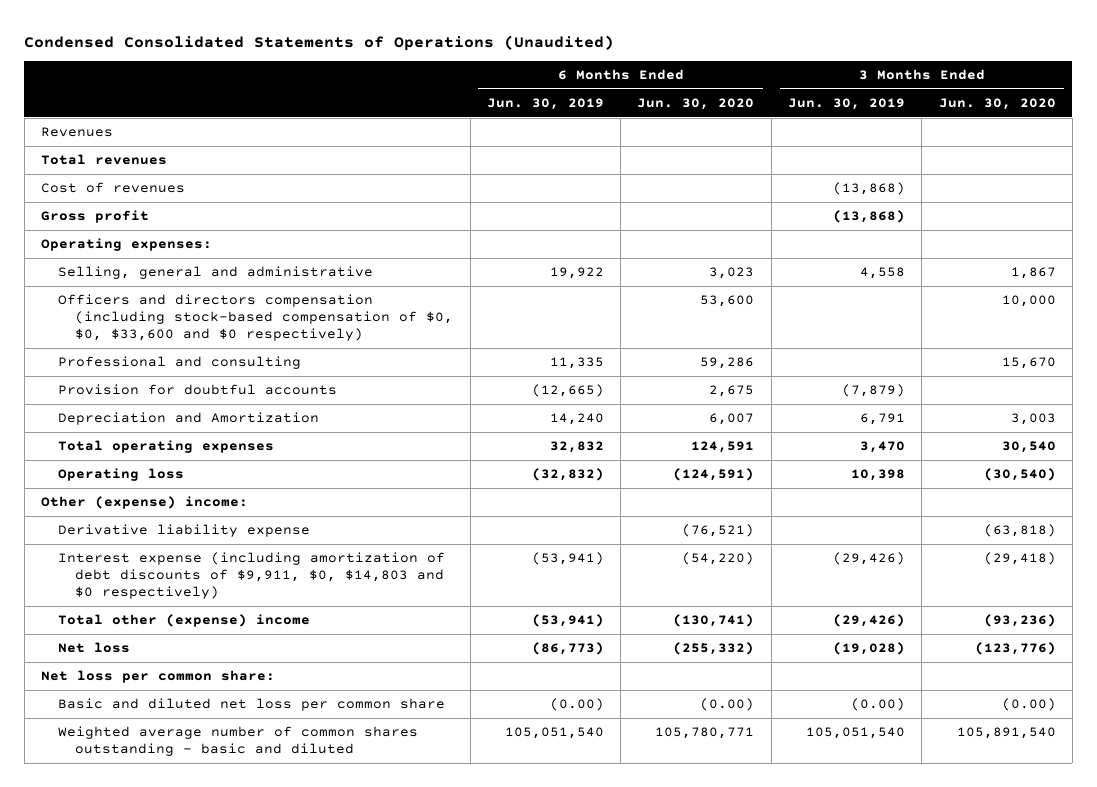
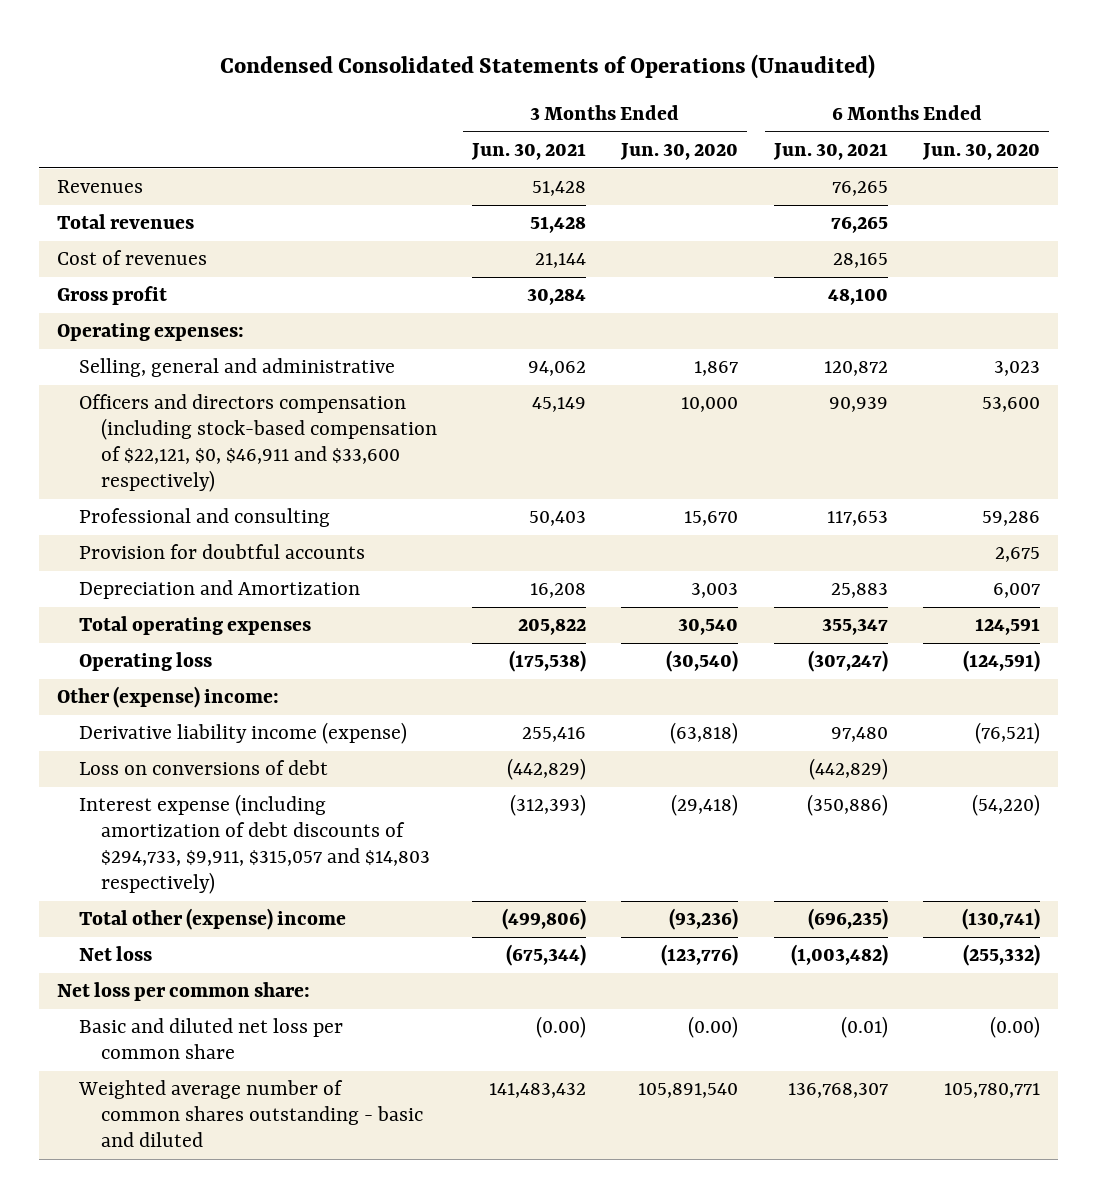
- | 6 Months Ended Jun. 30, 2019 | 6 Months Ended Jun. 30, 2020 | 3 Months Ended Jun. 30, 2019 | 3 Months Ended Jun. 30, 2020
+ | 3 Months Ended Jun. 30, 2021 | 3 Months Ended Jun. 30, 2020 | 6 Months Ended Jun. 30, 2021 | 6 Months Ended Jun. 30, 2020
- Officers and directors compensation (including stock-based compensation of $0, $0, $33,600 and $0 respectively) | | 53,600 | | 10,000
+ Officers and directors compensation (including stock-based compensation of $22,121, $0, $46,911 and $33,600 respectively) | 45,149 | 10,000 | 90,939 | 53,600
- Derivative liability expense | | (76,521) | | (63,818)
- Interest expense (including amortization of debt discounts of $9,911, $0, $14,803 and $0 respectively) | (53,941) | (54,220) | (29,426) | (29,418)
+ Derivative liability income (expense) | 255,416 | (63,818) | 97,480 | (76,521)
+ Loss on conversions of debt | (442,829) | | (442,829) |
+ Interest expense (including amortization of debt discounts of $294,733, $9,911, $315,057 and $14,803 respectively) | (312,393) | (29,418) | (350,886) | (54,220)

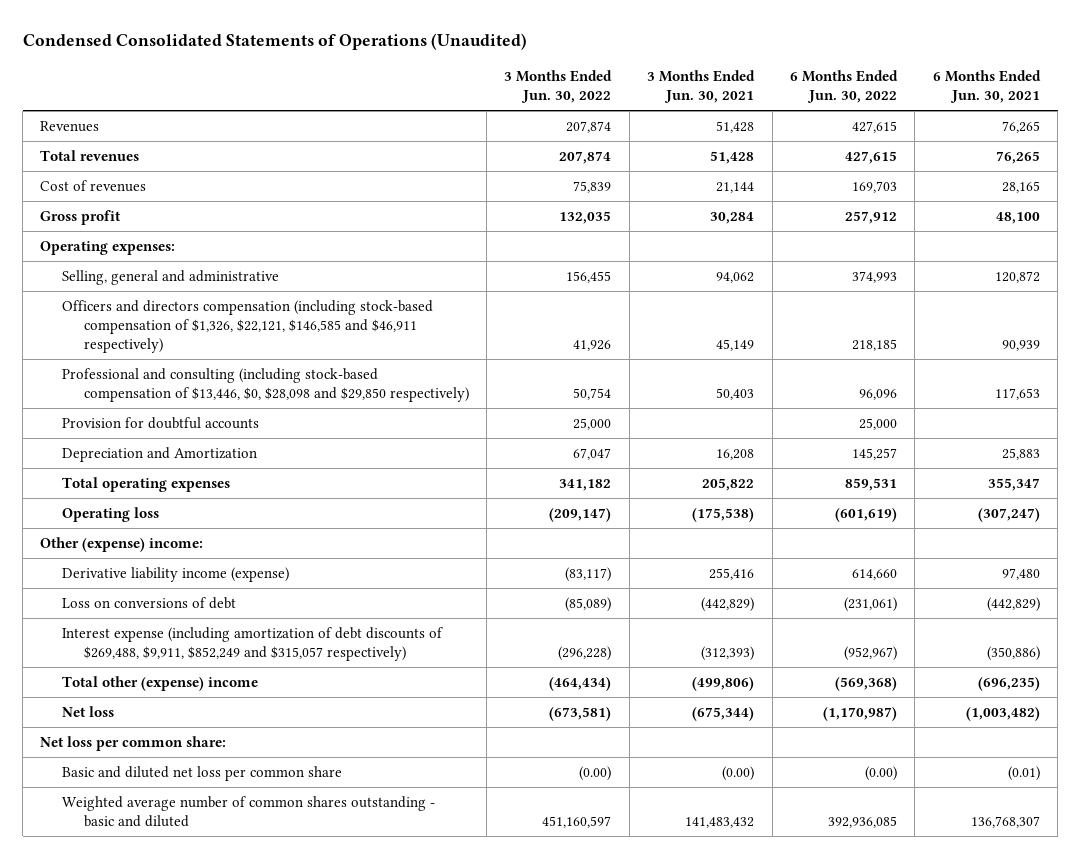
- | 3 Months Ended Jun. 30, 2021 | 3 Months Ended Jun. 30, 2020 | 6 Months Ended Jun. 30, 2021 | 6 Months Ended Jun. 30, 2020
+ | 3 Months Ended Jun. 30, 2022 | 3 Months Ended Jun. 30, 2021 | 6 Months Ended Jun. 30, 2022 | 6 Months Ended Jun. 30, 2021
- Officers and directors compensation (including stock-based compensation of $22,121, $0, $46,911 and $33,600 respectively) | 45,149 | 10,000 | 90,939 | 53,600
- Professional and consulting | 50,403 | 15,670 | 117,653 | 59,286
+ Officers and directors compensation (including stock-based compensation of $1,326, $22,121, $146,585 and $46,911 respectively) | 41,926 | 45,149 | 218,185 | 90,939
+ Professional and consulting (including stock-based compensation of $13,446, $0, $28,098 and $29,850 respectively) | 50,754 | 50,403 | 96,096 | 117,653
- Interest expense (including amortization of debt discounts of $294,733, $9,911, $315,057 and $14,803 respectively) | (312,393) | (29,418) | (350,886) | (54,220)
+ Interest expense (including amortization of debt discounts of $269,488, $9,911, $852,249 and $315,057 respectively) | (296,228) | (312,393) | (952,967) | (350,886)

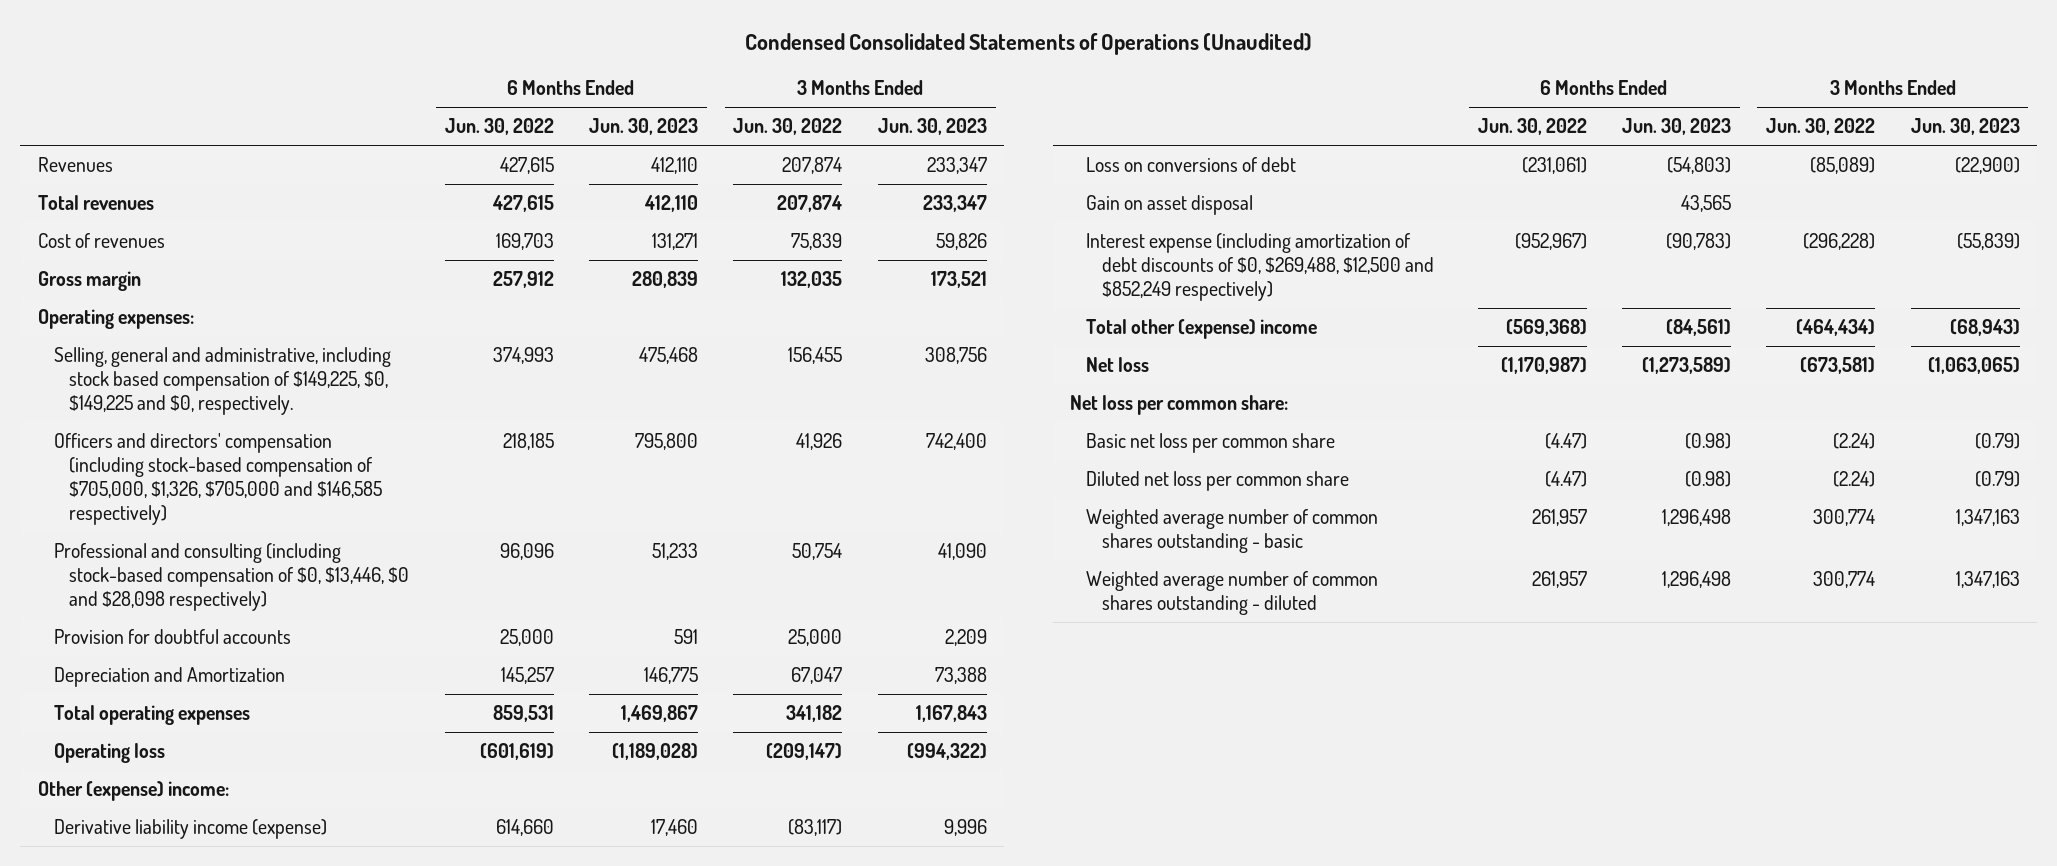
- | 3 Months Ended Jun. 30, 2022 | 3 Months Ended Jun. 30, 2021 | 6 Months Ended Jun. 30, 2022 | 6 Months Ended Jun. 30, 2021
+ | 6 Months Ended Jun. 30, 2022 | 6 Months Ended Jun. 30, 2023 | 3 Months Ended Jun. 30, 2022 | 3 Months Ended Jun. 30, 2023
- Gross profit | 132,035 | 30,284 | 257,912 | 48,100
+ Gross margin | 257,912 | 280,839 | 132,035 | 173,521
- Selling, general and administrative | 156,455 | 94,062 | 374,993 | 120,872
- Officers and directors compensation (including stock-based compensation of $1,326, $22,121, $146,585 and $46,911 respectively) | 41,926 | 45,149 | 218,185 | 90,939
- Professional and consulting (including stock-based compensation of $13,446, $0, $28,098 and $29,850 respectively) | 50,754 | 50,403 | 96,096 | 117,653
+ Selling, general and administrative, including stock based compensation of $149,225, $0, $149,225 and $0, respectively. | 374,993 | 475,468 | 156,455 | 308,756
+ Officers and directors' compensation (including stock-based compensation of $705,000, $1,326, $705,000 and $146,585 respectively) | 218,185 | 795,800 | 41,926 | 742,400
+ Professional and consulting (including stock-based compensation of $0, $13,446, $0 and $28,098 respectively) | 96,096 | 51,233 | 50,754 | 41,090
- Interest expense (including amortization of debt discounts of $269,488, $9,911, $852,249 and $315,057 respectively) | (296,228) | (312,393) | (952,967) | (350,886)
+ Gain on asset disposal | | 43,565 | |
+ Interest expense (including amortization of debt discounts of $0, $269,488, $12,500 and $852,249 respectively) | (952,967) | (90,783) | (296,228) | (55,839)
- Basic and diluted net loss per common share | (0.00) | (0.00) | (0.00) | (0.01)
- Weighted average number of common shares outstanding - basic and diluted | 451,160,597 | 141,483,432 | 392,936,085 | 136,768,307
+ Basic net loss per common share | (4.47) | (0.98) | (2.24) | (0.79)
+ Diluted net loss per common share | (4.47) | (0.98) | (2.24) | (0.79)
+ Weighted average number of common shares outstanding - basic | 261,957 | 1,296,498 | 300,774 | 1,347,163
+ Weighted average number of common shares outstanding - diluted | 261,957 | 1,296,498 | 300,774 | 1,347,163

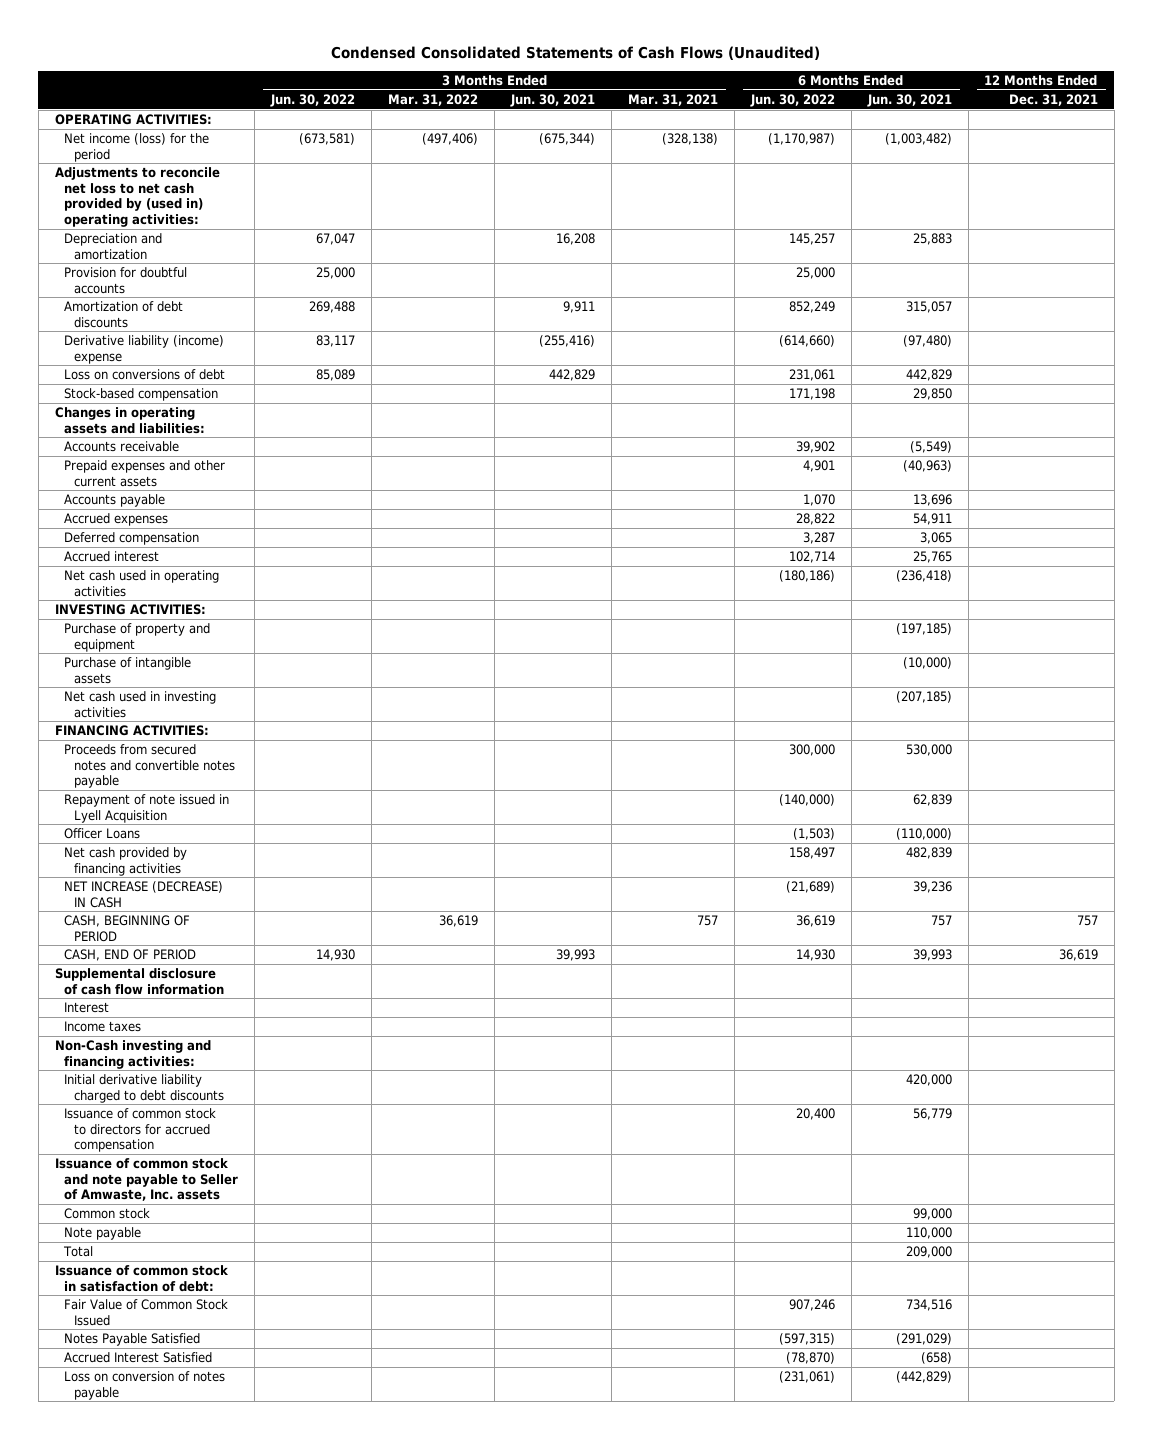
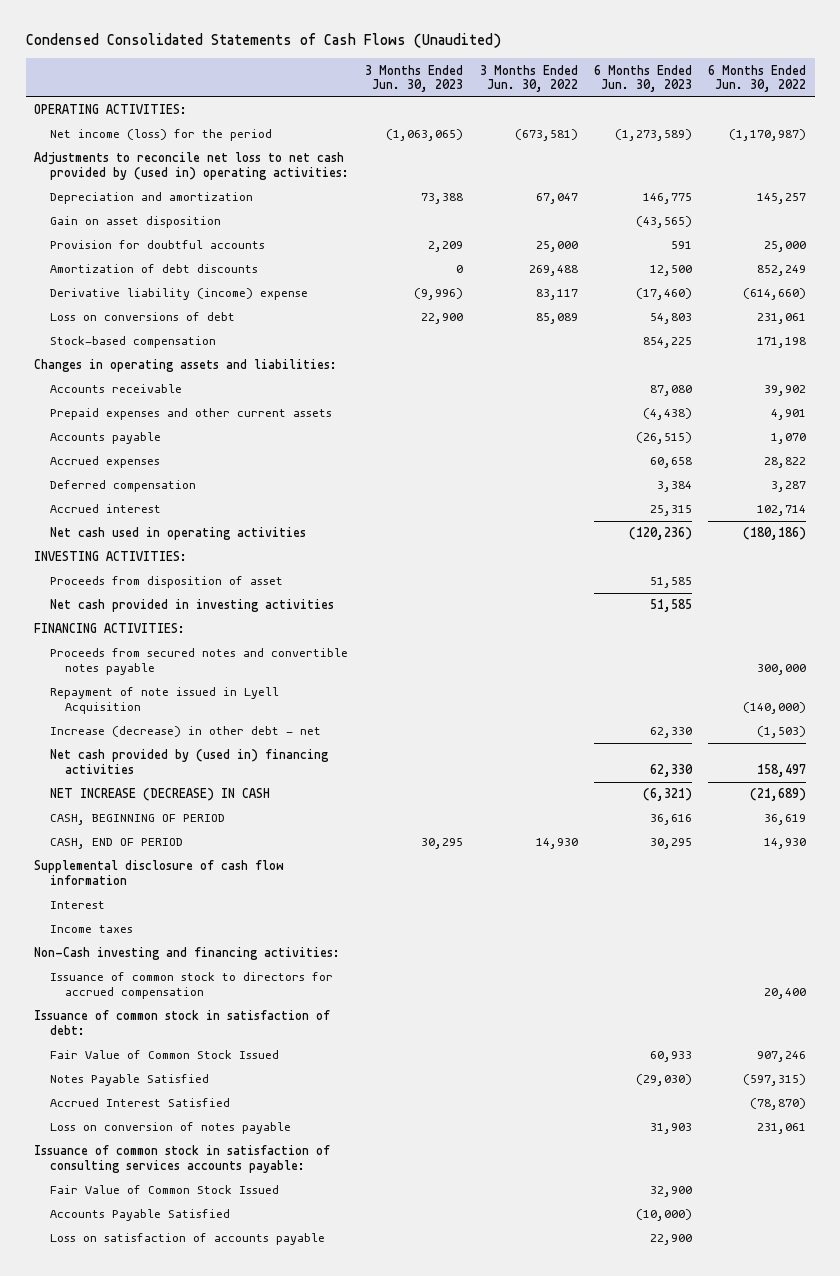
- | 3 Months Ended Jun. 30, 2022 | 3 Months Ended Mar. 31, 2022 | 3 Months Ended Jun. 30, 2021 | 3 Months Ended Mar. 31, 2021 | 6 Months Ended Jun. 30, 2022 | 6 Months Ended Jun. 30, 2021 | 12 Months Ended Dec. 31, 2021
+ | 3 Months Ended Jun. 30, 2023 | 3 Months Ended Jun. 30, 2022 | 6 Months Ended Jun. 30, 2023 | 6 Months Ended Jun. 30, 2022
+ Gain on asset disposition | | | (43,565) |
- Purchase of property and equipment | | | | | | (197,185) |
- Purchase of intangible assets | | | | | | (10,000) |
- Net cash used in investing activities | | | | | | (207,185) |
+ Proceeds from disposition of asset | | | 51,585 |
+ Net cash provided in investing activities | | | 51,585 |
- Officer Loans | | | | | (1,503) | (110,000) |
- Net cash provided by financing activities | | | | | 158,497 | 482,839 |
+ Increase (decrease) in other debt - net | | | 62,330 | (1,503)
+ Net cash provided by (used in) financing activities | | | 62,330 | 158,497
- Initial derivative liability charged to debt discounts | | | | | | 420,000 |
- Issuance of common stock and note payable to Seller of Amwaste, Inc. assets
- Common stock | | | | | | 99,000 |
- Note payable | | | | | | 110,000 |
- Total | | | | | | 209,000 |
- Loss on conversion of notes payable | | | | | (231,061) | (442,829) |
+ Loss on conversion of notes payable | | | 31,903 | 231,061
+ Issuance of common stock in satisfaction of consulting services accounts payable:
+ Fair Value of Common Stock Issued | | | 32,900 |
+ Accounts Payable Satisfied | | | (10,000) |
+ Loss on satisfaction of accounts payable | | | 22,900 |

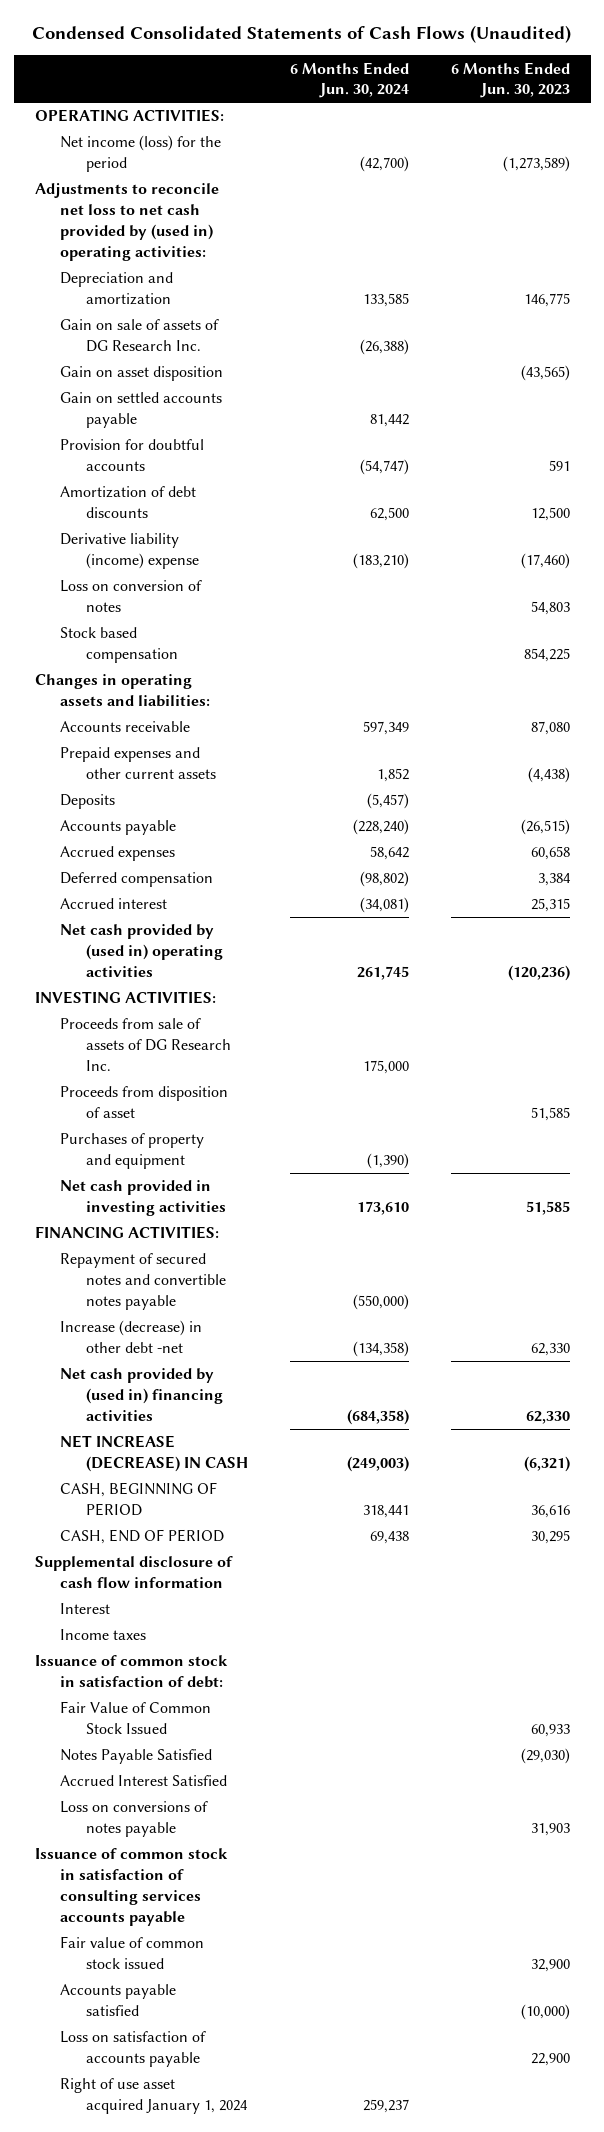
- | 3 Months Ended Jun. 30, 2023 | 3 Months Ended Jun. 30, 2022 | 6 Months Ended Jun. 30, 2023 | 6 Months Ended Jun. 30, 2022
+ | 6 Months Ended Jun. 30, 2024 | 6 Months Ended Jun. 30, 2023
+ Gain on sale of assets of DG Research Inc. | (26,388) |
+ Gain on settled accounts payable | 81,442 |
- Loss on conversions of debt | 22,900 | 85,089 | 54,803 | 231,061
- Stock-based compensation | | | 854,225 | 171,198
+ Loss on conversion of notes | | 54,803
+ Stock based compensation | | 854,225
+ Deposits | (5,457) |
- Net cash used in operating activities | | | (120,236) | (180,186)
+ Net cash provided by (used in) operating activities | 261,745 | (120,236)
+ Proceeds from sale of assets of DG Research Inc. | 175,000 |
+ Purchases of property and equipment | (1,390) |
- Proceeds from secured notes and convertible notes payable | | | | 300,000
- Repayment of note issued in Lyell Acquisition | | | | (140,000)
- Increase (decrease) in other debt - net | | | 62,330 | (1,503)
+ Repayment of secured notes and convertible notes payable | (550,000) |
+ Increase (decrease) in other debt -net | (134,358) | 62,330
- Non-Cash investing and financing activities:
- Issuance of common stock to directors for accrued compensation | | | | 20,400
- Loss on conversion of notes payable | | | 31,903 | 231,061
- Issuance of common stock in satisfaction of consulting services accounts payable:
- Fair Value of Common Stock Issued | | | 32,900 |
- Accounts Payable Satisfied | | | (10,000) |
+ Loss on conversions of notes payable | | 31,903
+ Issuance of common stock in satisfaction of consulting services accounts payable
+ Fair value of common stock issued | | 32,900
+ Accounts payable satisfied | | (10,000)
+ Right of use asset acquired January 1, 2024 | 259,237 |

